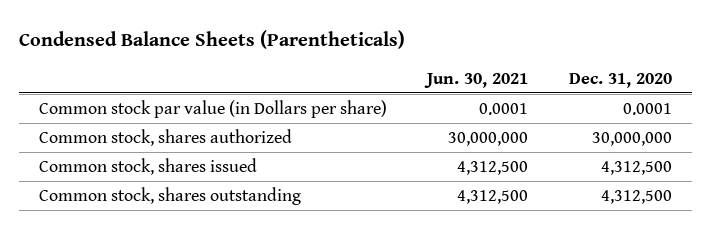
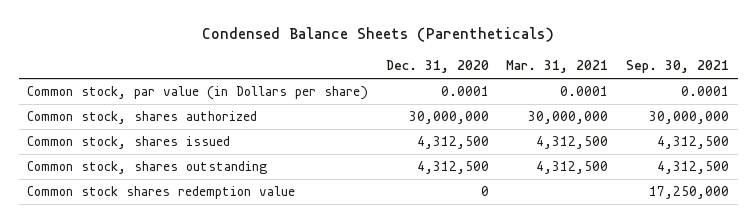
- | Jun. 30, 2021 | Dec. 31, 2020
+ | Dec. 31, 2020 | Mar. 31, 2021 | Sep. 30, 2021
- Common stock par value (in Dollars per share) | 0.0001 | 0.0001
+ Common stock, par value (in Dollars per share) | 0.0001 | 0.0001 | 0.0001
+ Common stock shares redemption value | 0 | | 17,250,000

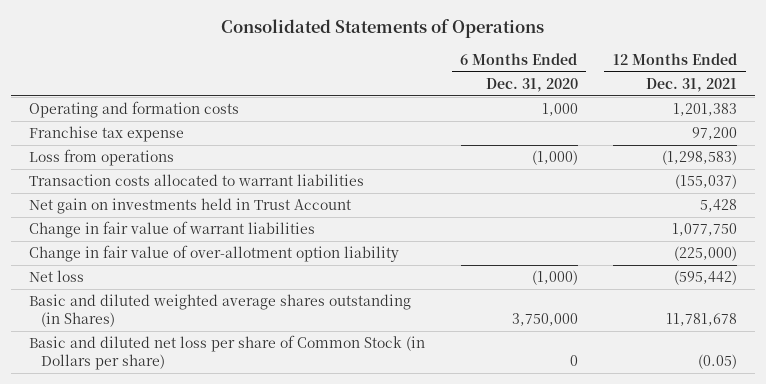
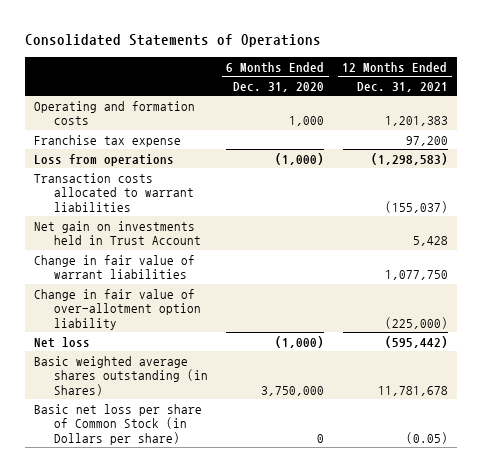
- Basic and diluted weighted average shares outstanding (in Shares) | 3,750,000 | 11,781,678
- Basic and diluted net loss per share of Common Stock (in Dollars per share) | 0 | (0.05)
+ Basic weighted average shares outstanding (in Shares) | 3,750,000 | 11,781,678
+ Basic net loss per share of Common Stock (in Dollars per share) | 0 | (0.05)

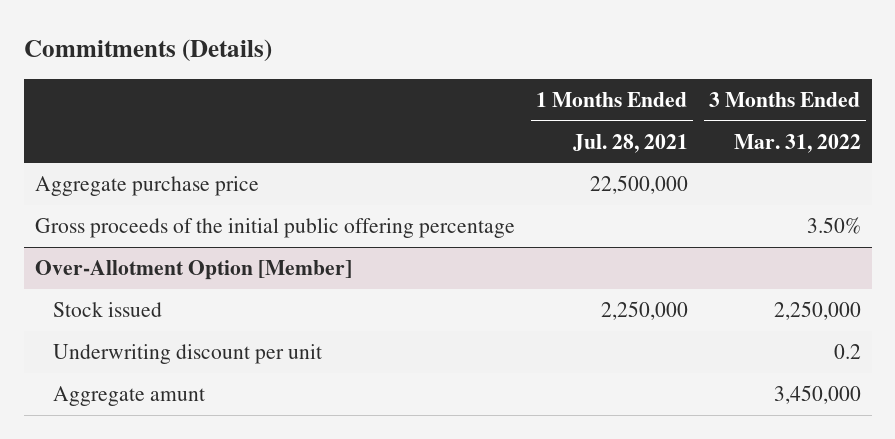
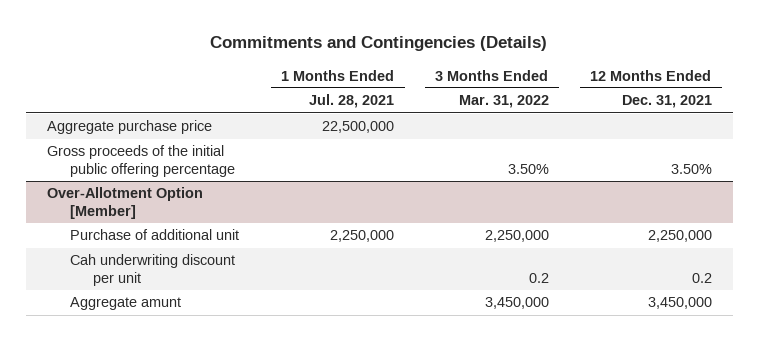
- Commitments (Details)
+ Commitments and Contingencies (Details)
- | 1 Months Ended Jul. 28, 2021 | 3 Months Ended Mar. 31, 2022
+ | 1 Months Ended Jul. 28, 2021 | 3 Months Ended Mar. 31, 2022 | 12 Months Ended Dec. 31, 2021
@ Over-Allotment Option [Member]
- Stock issued | 2,250,000 | 2,250,000
- Underwriting discount per unit | | 0.2
+ Purchase of additional unit | 2,250,000 | 2,250,000 | 2,250,000
+ Cah underwriting discount per unit | | 0.2 | 0.2

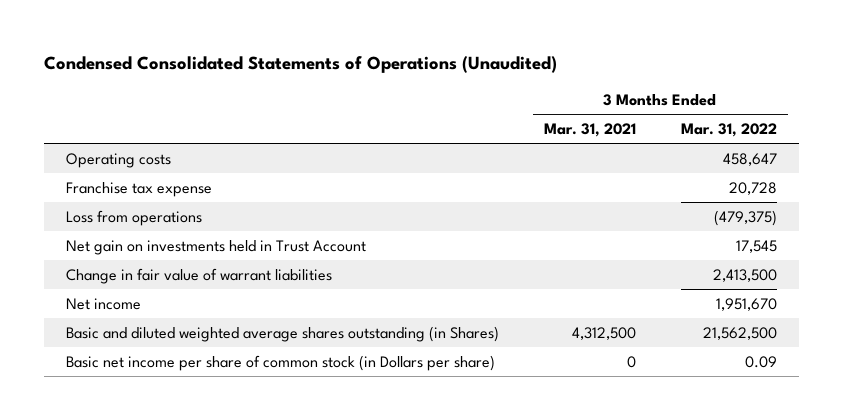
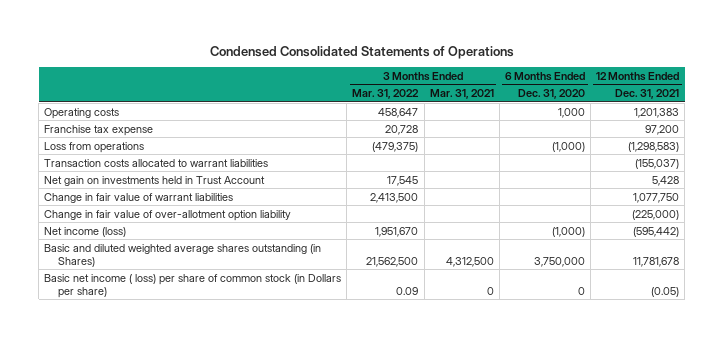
- Condensed Consolidated Statements of Operations (Unaudited)
+ Condensed Consolidated Statements of Operations
- | 3 Months Ended Mar. 31, 2021 | 3 Months Ended Mar. 31, 2022
+ | 3 Months Ended Mar. 31, 2022 | 3 Months Ended Mar. 31, 2021 | 6 Months Ended Dec. 31, 2020 | 12 Months Ended Dec. 31, 2021
+ Transaction costs allocated to warrant liabilities | | | | (155,037)
- Net income | | 1,951,670
+ Change in fair value of over-allotment option liability | | | | (225,000)
+ Net income (loss) | 1,951,670 | | (1,000) | (595,442)
- Basic net income per share of common stock (in Dollars per share) | 0 | 0.09
+ Basic net income ( loss) per share of common stock (in Dollars per share) | 0.09 | 0 | 0 | (0.05)

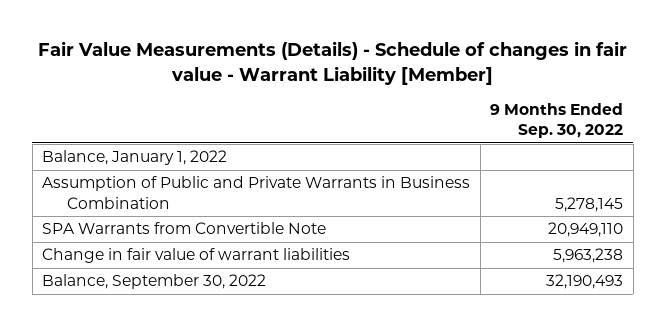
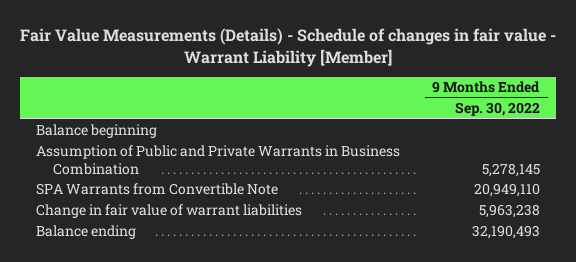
- Balance, January 1, 2022
+ Balance beginning
- Balance, September 30, 2022 | 32,190,493
+ Balance ending | 32,190,493

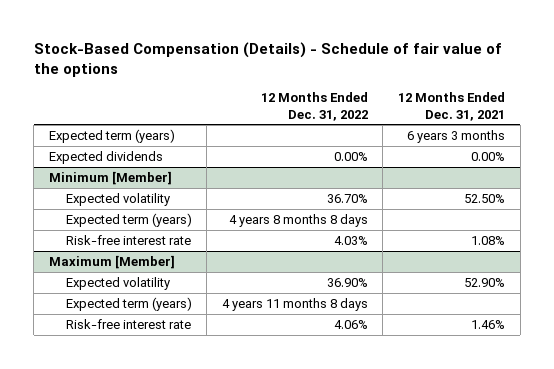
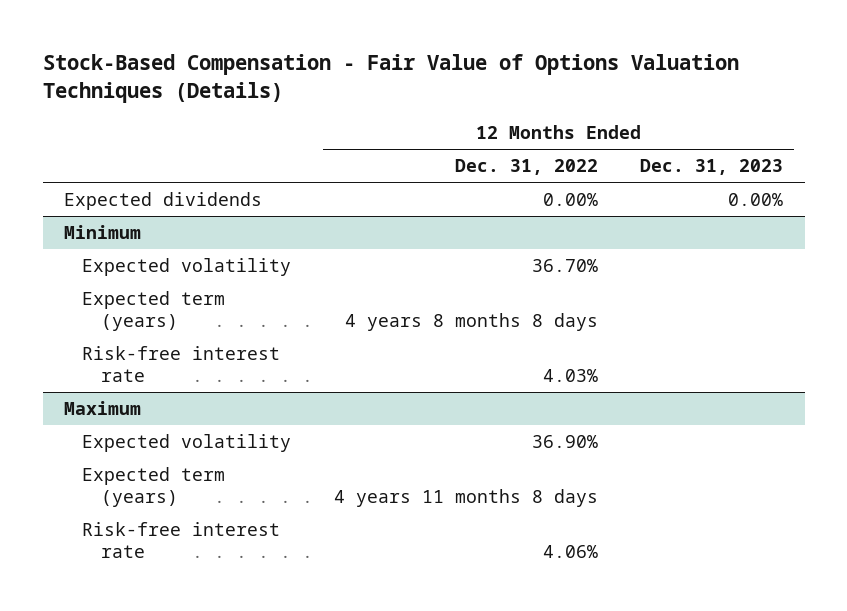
- Stock-Based Compensation (Details) - Schedule of fair value of the options
+ Stock-Based Compensation - Fair Value of Options Valuation Techniques (Details)
- | 12 Months Ended Dec. 31, 2022 | 12 Months Ended Dec. 31, 2021
+ | 12 Months Ended Dec. 31, 2022 | 12 Months Ended Dec. 31, 2023
- Expected term (years) | | 6 years 3 months
- Minimum [Member]
+ Minimum
- Maximum [Member]
+ Maximum

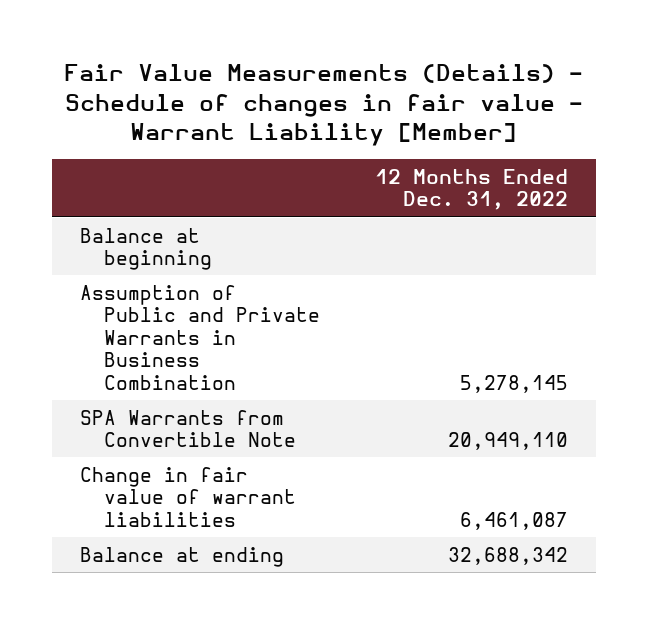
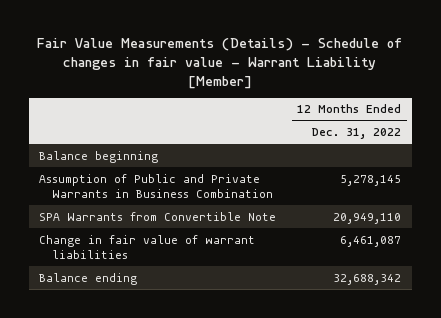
- Balance at beginning
+ Balance beginning
- Balance at ending | 32,688,342
+ Balance ending | 32,688,342

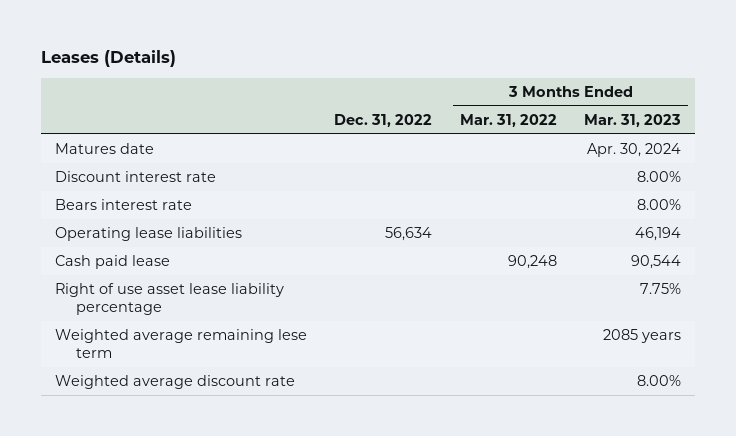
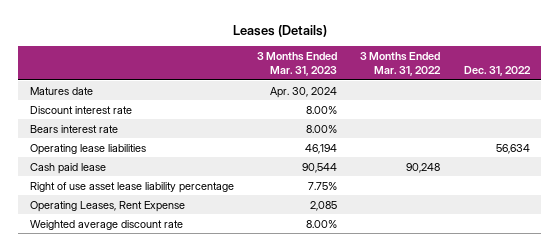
- | Dec. 31, 2022 | 3 Months Ended Mar. 31, 2022 | 3 Months Ended Mar. 31, 2023
+ | 3 Months Ended Mar. 31, 2023 | 3 Months Ended Mar. 31, 2022 | Dec. 31, 2022
- Weighted average remaining lese term | | | 2085 years
+ Operating Leases, Rent Expense | 2,085 | |

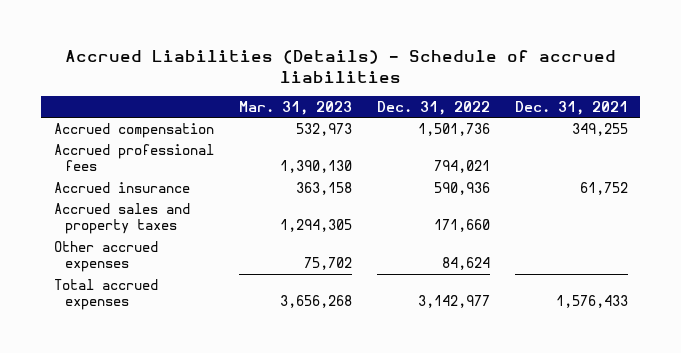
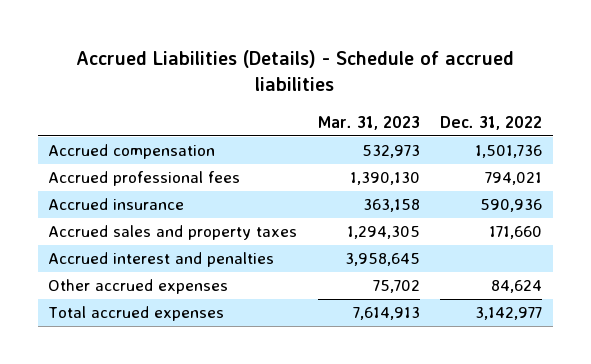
- | Mar. 31, 2023 | Dec. 31, 2022 | Dec. 31, 2021
+ | Mar. 31, 2023 | Dec. 31, 2022
+ Accrued interest and penalties | 3,958,645 |
- Total accrued expenses | 3,656,268 | 3,142,977 | 1,576,433
+ Total accrued expenses | 7,614,913 | 3,142,977

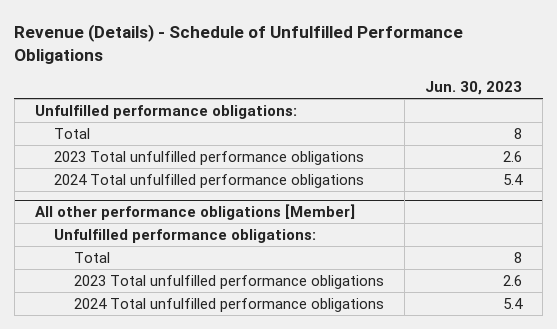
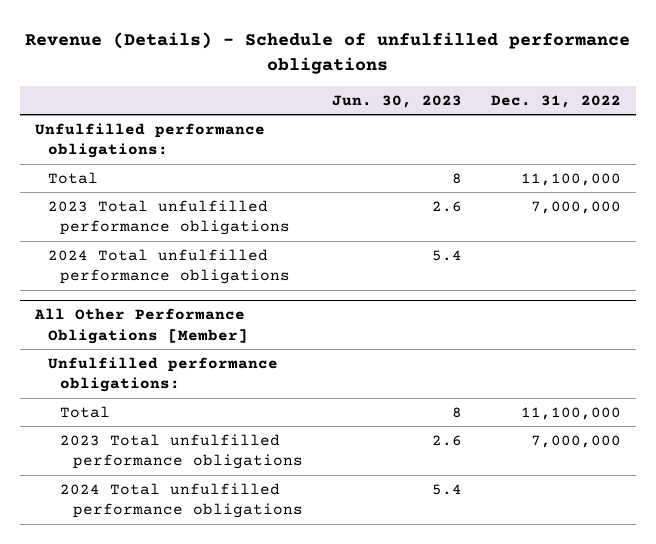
- Revenue (Details) - Schedule of Unfulfilled Performance Obligations
+ Revenue (Details) - Schedule of unfulfilled performance obligations
- | Jun. 30, 2023
+ | Jun. 30, 2023 | Dec. 31, 2022
- All other performance obligations [Member]
+ All Other Performance Obligations [Member]

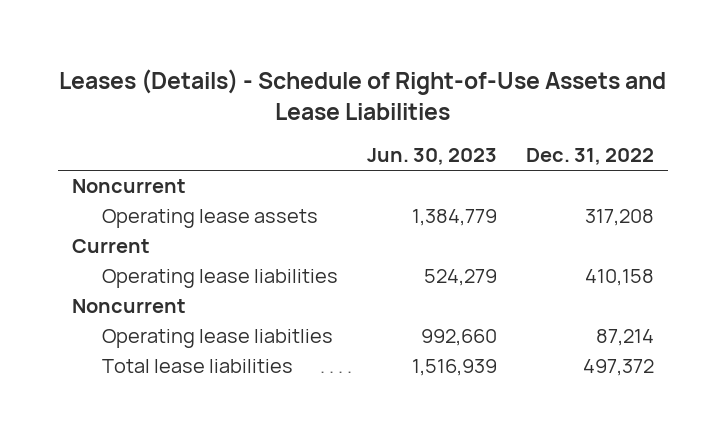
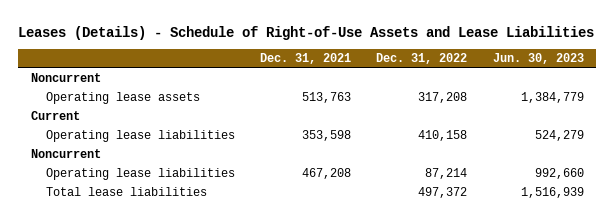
- | Jun. 30, 2023 | Dec. 31, 2022
+ | Dec. 31, 2021 | Dec. 31, 2022 | Jun. 30, 2023
- Operating lease liabitlies | 992,660 | 87,214
+ Operating lease liabilities | 467,208 | 87,214 | 992,660

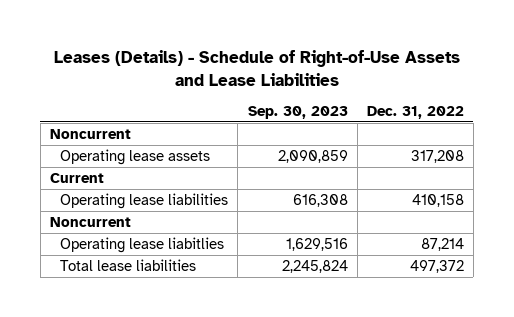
- | Dec. 31, 2021 | Dec. 31, 2022 | Jun. 30, 2023
+ | Sep. 30, 2023 | Dec. 31, 2022
- Operating lease liabilities | 467,208 | 87,214 | 992,660
+ Operating lease liabitlies | 1,629,516 | 87,214

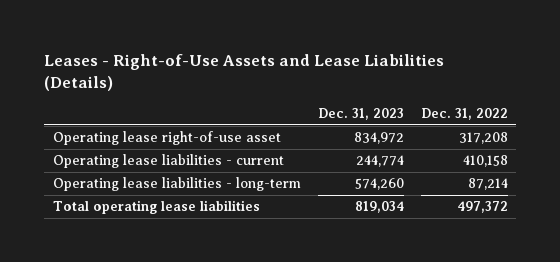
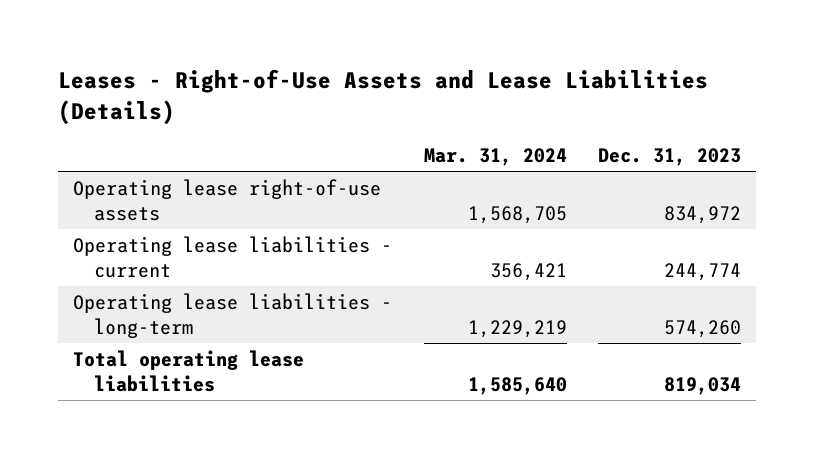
- | Dec. 31, 2023 | Dec. 31, 2022
+ | Mar. 31, 2024 | Dec. 31, 2023
- Operating lease right-of-use asset | 834,972 | 317,208
+ Operating lease right-of-use assets | 1,568,705 | 834,972

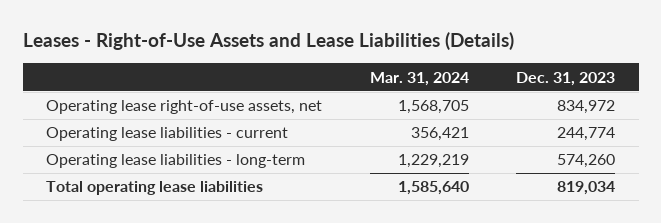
- Operating lease right-of-use assets | 1,568,705 | 834,972
+ Operating lease right-of-use assets, net | 1,568,705 | 834,972

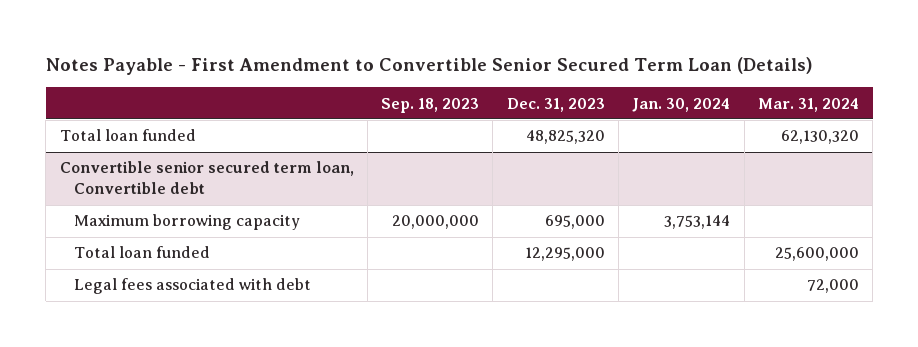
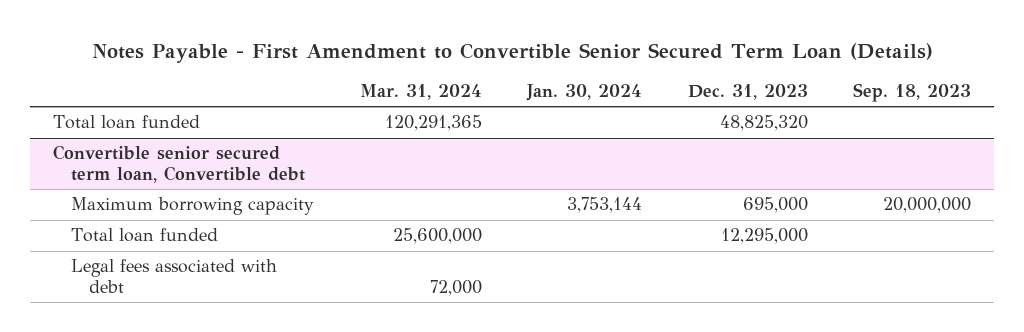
- | Sep. 18, 2023 | Dec. 31, 2023 | Jan. 30, 2024 | Mar. 31, 2024
+ | Mar. 31, 2024 | Jan. 30, 2024 | Dec. 31, 2023 | Sep. 18, 2023
- Total loan funded | | 48,825,320 | | 62,130,320
+ Total loan funded | 120,291,365 | | 48,825,320 |

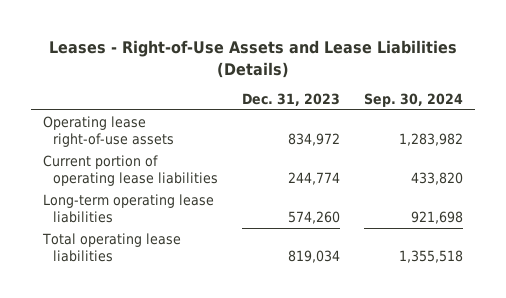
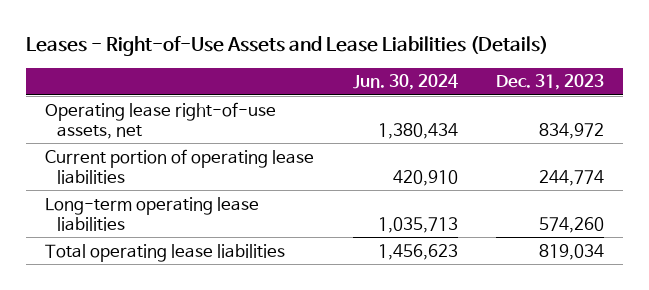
- | Dec. 31, 2023 | Sep. 30, 2024
+ | Jun. 30, 2024 | Dec. 31, 2023
- Operating lease right-of-use assets | 834,972 | 1,283,982
+ Operating lease right-of-use assets, net | 1,380,434 | 834,972

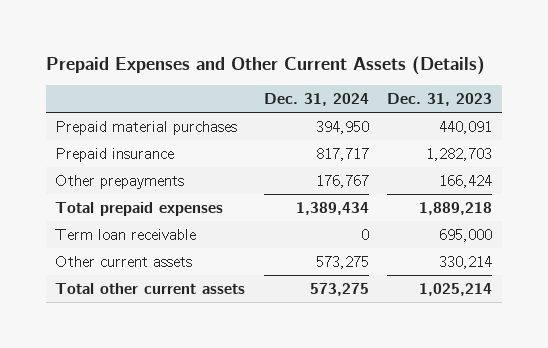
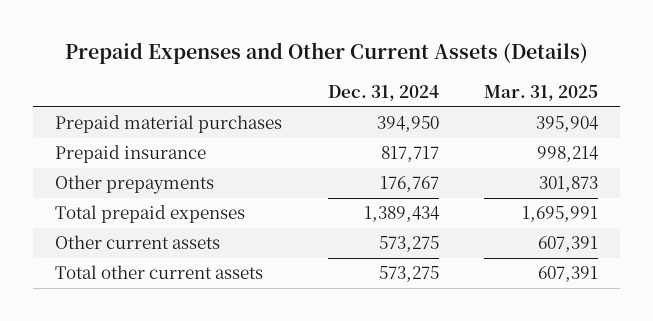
- | Dec. 31, 2024 | Dec. 31, 2023
+ | Dec. 31, 2024 | Mar. 31, 2025
- Term loan receivable | 0 | 695,000

